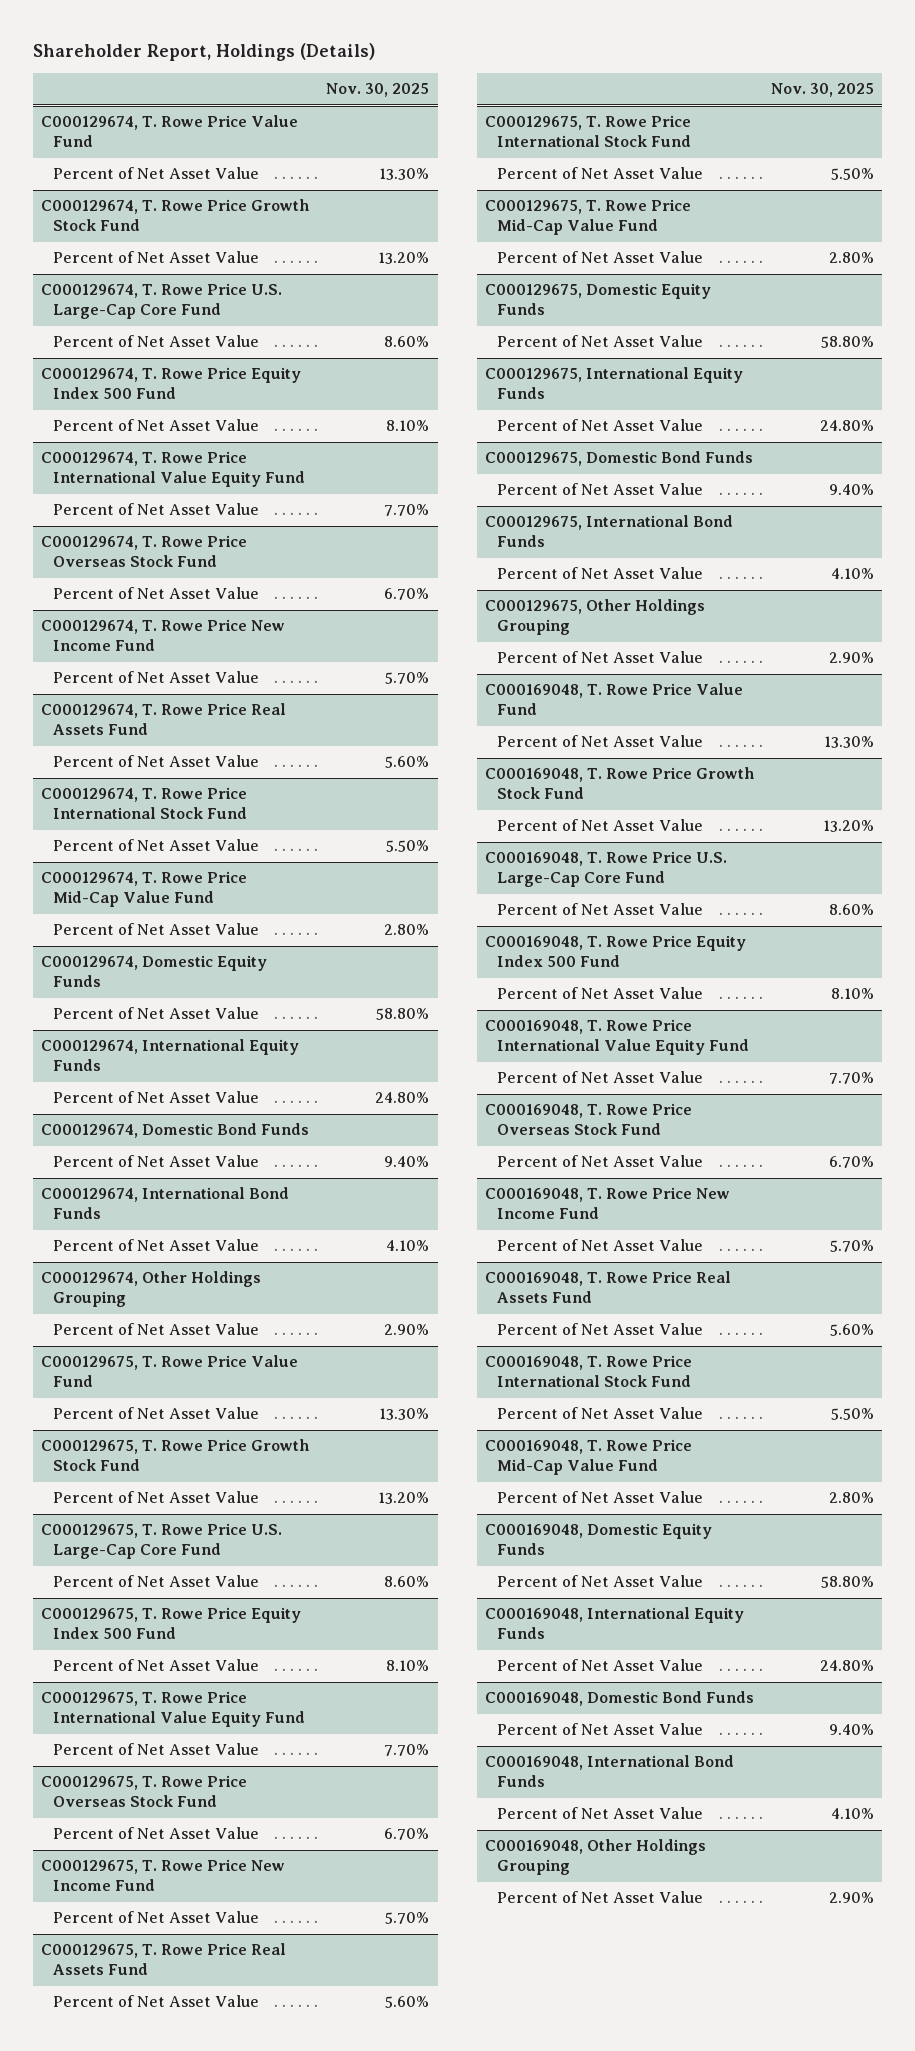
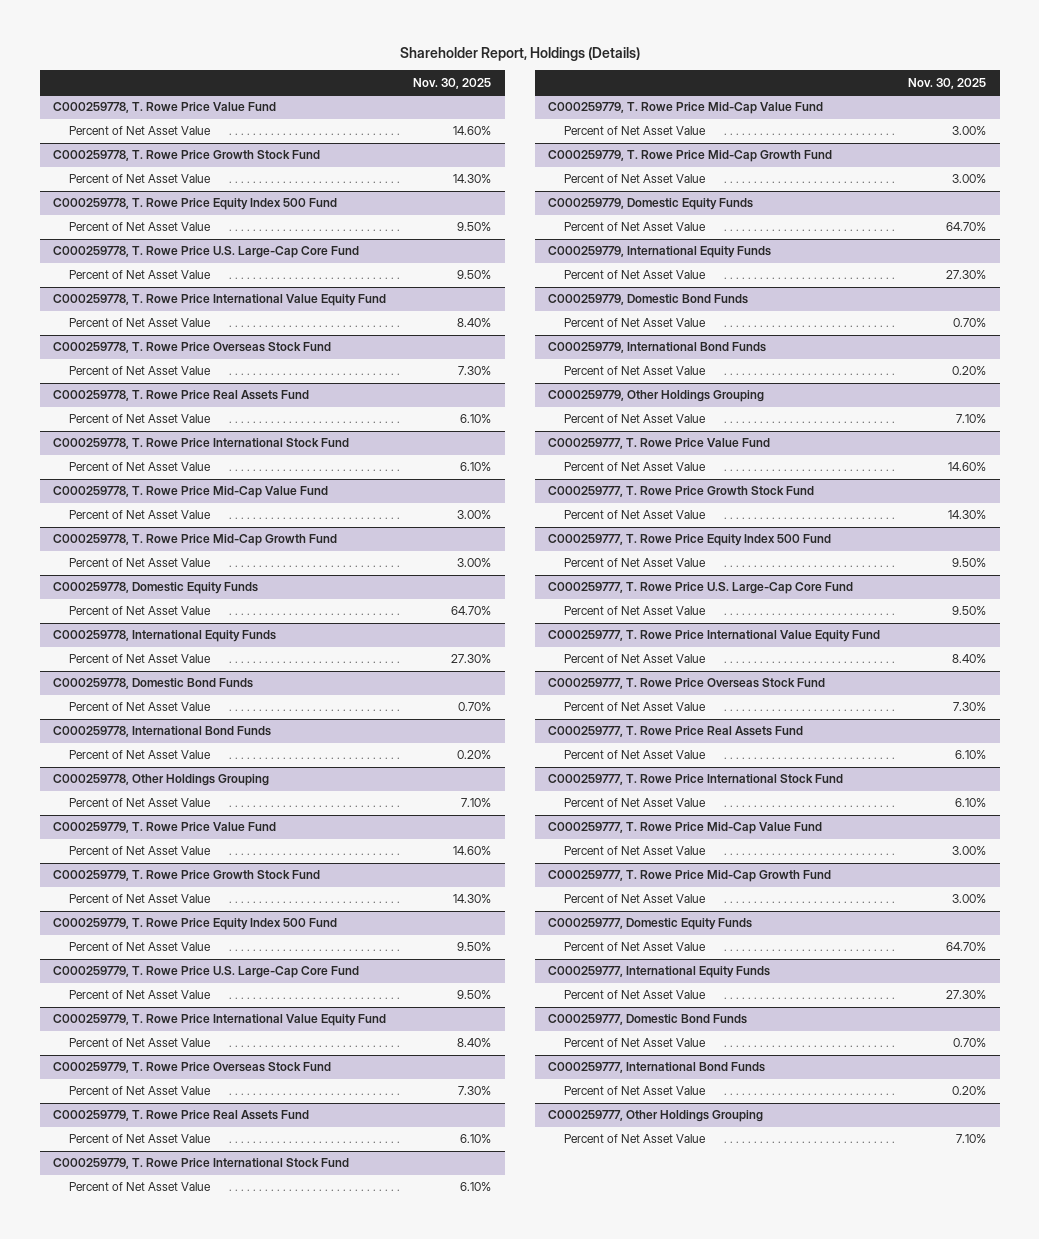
- C000129674, T. Rowe Price Value Fund
- Percent of Net Asset Value | 13.30%
- C000129674, T. Rowe Price Growth Stock Fund
- Percent of Net Asset Value | 13.20%
- C000129674, T. Rowe Price U.S. Large-Cap Core Fund
- Percent of Net Asset Value | 8.60%
- C000129674, T. Rowe Price Equity Index 500 Fund
- Percent of Net Asset Value | 8.10%
- C000129674, T. Rowe Price International Value Equity Fund
- Percent of Net Asset Value | 7.70%
- C000129674, T. Rowe Price Overseas Stock Fund
- Percent of Net Asset Value | 6.70%
- C000129674, T. Rowe Price New Income Fund
- Percent of Net Asset Value | 5.70%
- C000129674, T. Rowe Price Real Assets Fund
- Percent of Net Asset Value | 5.60%
- C000129674, T. Rowe Price International Stock Fund
- Percent of Net Asset Value | 5.50%
- C000129674, T. Rowe Price Mid-Cap Value Fund
- Percent of Net Asset Value | 2.80%
- C000129674, Domestic Equity Funds
- Percent of Net Asset Value | 58.80%
- C000129674, International Equity Funds
- Percent of Net Asset Value | 24.80%
- C000129674, Domestic Bond Funds
- Percent of Net Asset Value | 9.40%
- C000129674, International Bond Funds
- Percent of Net Asset Value | 4.10%
- C000129674, Other Holdings Grouping
- Percent of Net Asset Value | 2.90%
- C000129675, T. Rowe Price Value Fund
- Percent of Net Asset Value | 13.30%
- C000129675, T. Rowe Price Growth Stock Fund
- Percent of Net Asset Value | 13.20%
- C000129675, T. Rowe Price U.S. Large-Cap Core Fund
- Percent of Net Asset Value | 8.60%
- C000129675, T. Rowe Price Equity Index 500 Fund
- Percent of Net Asset Value | 8.10%
- C000129675, T. Rowe Price International Value Equity Fund
- Percent of Net Asset Value | 7.70%
- C000129675, T. Rowe Price Overseas Stock Fund
- Percent of Net Asset Value | 6.70%
- C000129675, T. Rowe Price New Income Fund
- Percent of Net Asset Value | 5.70%
- C000129675, T. Rowe Price Real Assets Fund
- Percent of Net Asset Value | 5.60%
- C000129675, T. Rowe Price International Stock Fund
- Percent of Net Asset Value | 5.50%
- C000129675, T. Rowe Price Mid-Cap Value Fund
- Percent of Net Asset Value | 2.80%
- C000129675, Domestic Equity Funds
- Percent of Net Asset Value | 58.80%
- C000129675, International Equity Funds
- Percent of Net Asset Value | 24.80%
- C000129675, Domestic Bond Funds
- Percent of Net Asset Value | 9.40%
- C000129675, International Bond Funds
- Percent of Net Asset Value | 4.10%
- C000129675, Other Holdings Grouping
- Percent of Net Asset Value | 2.90%
- C000169048, T. Rowe Price Value Fund
- Percent of Net Asset Value | 13.30%
- C000169048, T. Rowe Price Growth Stock Fund
- Percent of Net Asset Value | 13.20%
- C000169048, T. Rowe Price U.S. Large-Cap Core Fund
- Percent of Net Asset Value | 8.60%
- C000169048, T. Rowe Price Equity Index 500 Fund
- Percent of Net Asset Value | 8.10%
- C000169048, T. Rowe Price International Value Equity Fund
- Percent of Net Asset Value | 7.70%
- C000169048, T. Rowe Price Overseas Stock Fund
- Percent of Net Asset Value | 6.70%
- C000169048, T. Rowe Price New Income Fund
- Percent of Net Asset Value | 5.70%
- C000169048, T. Rowe Price Real Assets Fund
- Percent of Net Asset Value | 5.60%
- C000169048, T. Rowe Price International Stock Fund
- Percent of Net Asset Value | 5.50%
- C000169048, T. Rowe Price Mid-Cap Value Fund
- Percent of Net Asset Value | 2.80%
- C000169048, Domestic Equity Funds
- Percent of Net Asset Value | 58.80%
- C000169048, International Equity Funds
- Percent of Net Asset Value | 24.80%
- C000169048, Domestic Bond Funds
- Percent of Net Asset Value | 9.40%
- C000169048, International Bond Funds
- Percent of Net Asset Value | 4.10%
- C000169048, Other Holdings Grouping
- Percent of Net Asset Value | 2.90%
+ C000259778, T. Rowe Price Value Fund
+ Percent of Net Asset Value | 14.60%
+ C000259778, T. Rowe Price Growth Stock Fund
+ Percent of Net Asset Value | 14.30%
+ C000259778, T. Rowe Price Equity Index 500 Fund
+ Percent of Net Asset Value | 9.50%
+ C000259778, T. Rowe Price U.S. Large-Cap Core Fund
+ Percent of Net Asset Value | 9.50%
+ C000259778, T. Rowe Price International Value Equity Fund
+ Percent of Net Asset Value | 8.40%
+ C000259778, T. Rowe Price Overseas Stock Fund
+ Percent of Net Asset Value | 7.30%
+ C000259778, T. Rowe Price Real Assets Fund
+ Percent of Net Asset Value | 6.10%
+ C000259778, T. Rowe Price International Stock Fund
+ Percent of Net Asset Value | 6.10%
+ C000259778, T. Rowe Price Mid-Cap Value Fund
+ Percent of Net Asset Value | 3.00%
+ C000259778, T. Rowe Price Mid-Cap Growth Fund
+ Percent of Net Asset Value | 3.00%
+ C000259778, Domestic Equity Funds
+ Percent of Net Asset Value | 64.70%
+ C000259778, International Equity Funds
+ Percent of Net Asset Value | 27.30%
+ C000259778, Domestic Bond Funds
+ Percent of Net Asset Value | 0.70%
+ C000259778, International Bond Funds
+ Percent of Net Asset Value | 0.20%
+ C000259778, Other Holdings Grouping
+ Percent of Net Asset Value | 7.10%
+ C000259779, T. Rowe Price Value Fund
+ Percent of Net Asset Value | 14.60%
+ C000259779, T. Rowe Price Growth Stock Fund
+ Percent of Net Asset Value | 14.30%
+ C000259779, T. Rowe Price Equity Index 500 Fund
+ Percent of Net Asset Value | 9.50%
+ C000259779, T. Rowe Price U.S. Large-Cap Core Fund
+ Percent of Net Asset Value | 9.50%
+ C000259779, T. Rowe Price International Value Equity Fund
+ Percent of Net Asset Value | 8.40%
+ C000259779, T. Rowe Price Overseas Stock Fund
+ Percent of Net Asset Value | 7.30%
+ C000259779, T. Rowe Price Real Assets Fund
+ Percent of Net Asset Value | 6.10%
+ C000259779, T. Rowe Price International Stock Fund
+ Percent of Net Asset Value | 6.10%
+ C000259779, T. Rowe Price Mid-Cap Value Fund
+ Percent of Net Asset Value | 3.00%
+ C000259779, T. Rowe Price Mid-Cap Growth Fund
+ Percent of Net Asset Value | 3.00%
+ C000259779, Domestic Equity Funds
+ Percent of Net Asset Value | 64.70%
+ C000259779, International Equity Funds
+ Percent of Net Asset Value | 27.30%
+ C000259779, Domestic Bond Funds
+ Percent of Net Asset Value | 0.70%
+ C000259779, International Bond Funds
+ Percent of Net Asset Value | 0.20%
+ C000259779, Other Holdings Grouping
+ Percent of Net Asset Value | 7.10%
+ C000259777, T. Rowe Price Value Fund
+ Percent of Net Asset Value | 14.60%
+ C000259777, T. Rowe Price Growth Stock Fund
+ Percent of Net Asset Value | 14.30%
+ C000259777, T. Rowe Price Equity Index 500 Fund
+ Percent of Net Asset Value | 9.50%
+ C000259777, T. Rowe Price U.S. Large-Cap Core Fund
+ Percent of Net Asset Value | 9.50%
+ C000259777, T. Rowe Price International Value Equity Fund
+ Percent of Net Asset Value | 8.40%
+ C000259777, T. Rowe Price Overseas Stock Fund
+ Percent of Net Asset Value | 7.30%
+ C000259777, T. Rowe Price Real Assets Fund
+ Percent of Net Asset Value | 6.10%
+ C000259777, T. Rowe Price International Stock Fund
+ Percent of Net Asset Value | 6.10%
+ C000259777, T. Rowe Price Mid-Cap Value Fund
+ Percent of Net Asset Value | 3.00%
+ C000259777, T. Rowe Price Mid-Cap Growth Fund
+ Percent of Net Asset Value | 3.00%
+ C000259777, Domestic Equity Funds
+ Percent of Net Asset Value | 64.70%
+ C000259777, International Equity Funds
+ Percent of Net Asset Value | 27.30%
+ C000259777, Domestic Bond Funds
+ Percent of Net Asset Value | 0.70%
+ C000259777, International Bond Funds
+ Percent of Net Asset Value | 0.20%
+ C000259777, Other Holdings Grouping
+ Percent of Net Asset Value | 7.10%

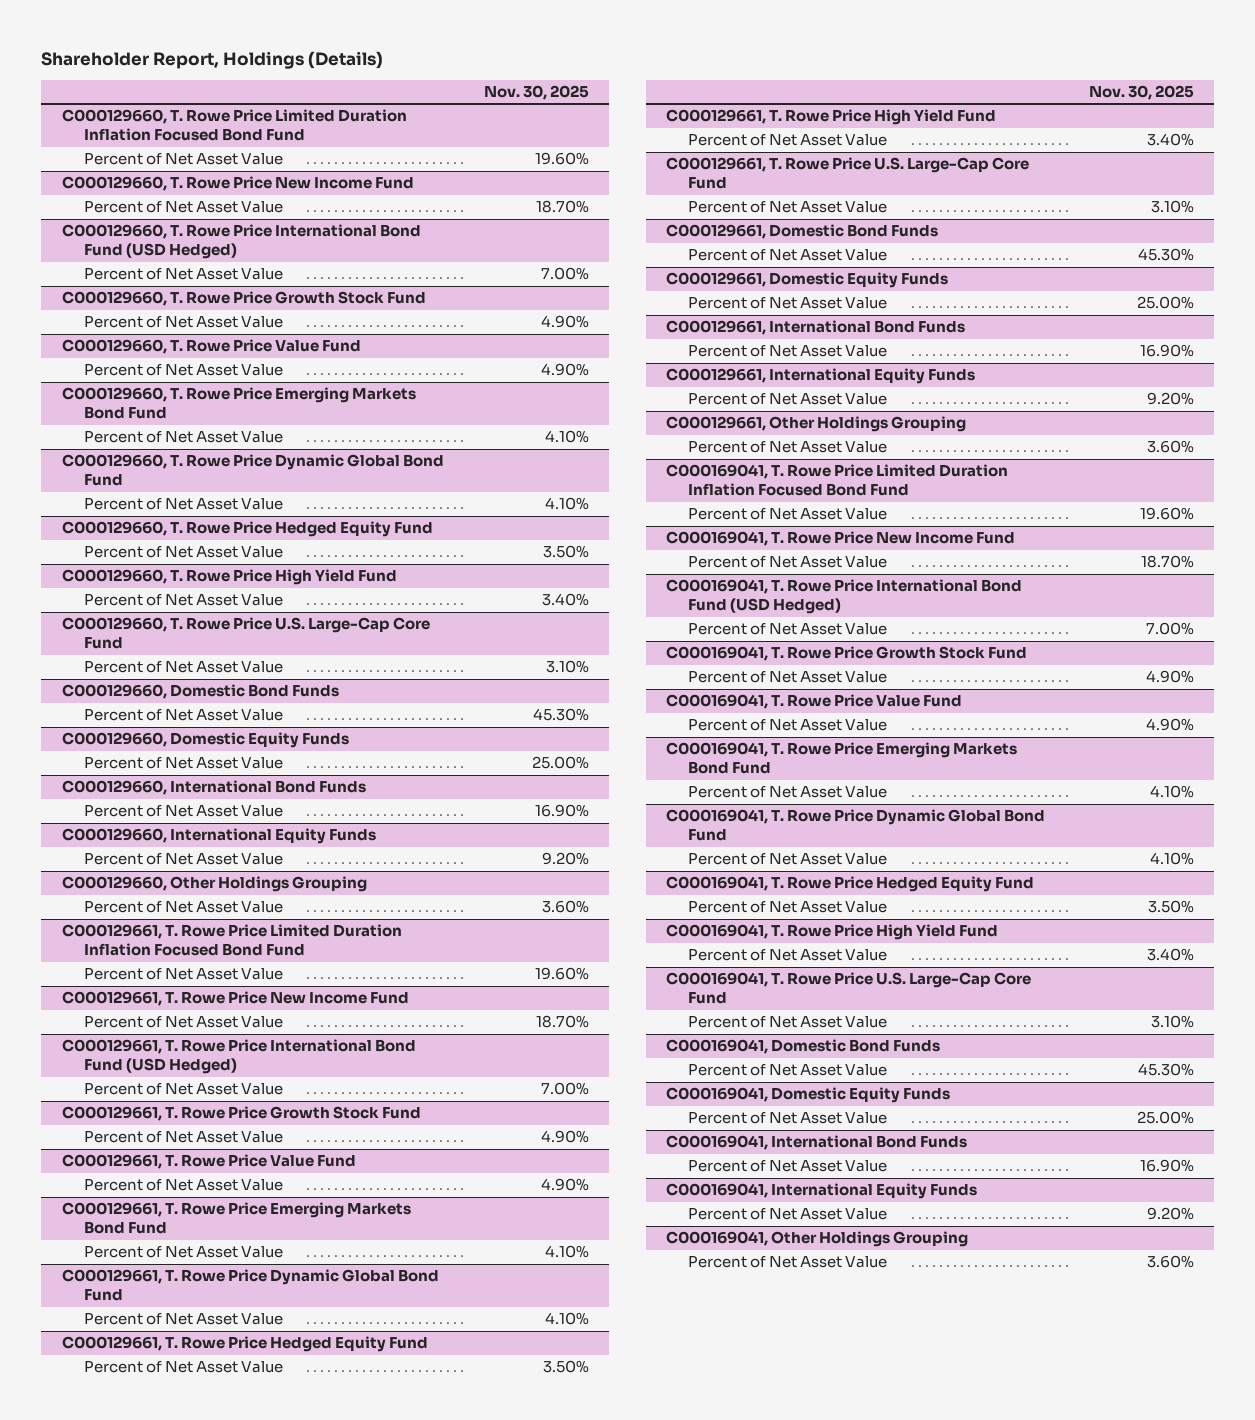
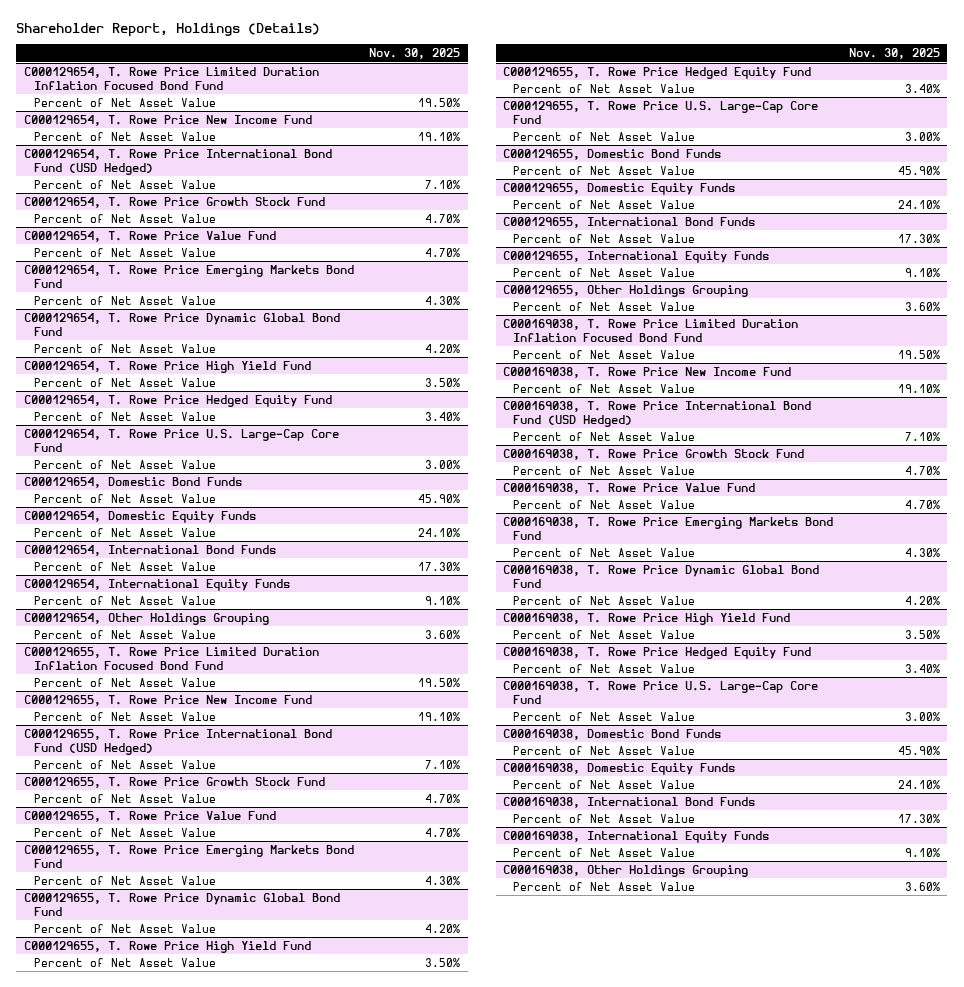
- C000129660, T. Rowe Price Limited Duration Inflation Focused Bond Fund
- Percent of Net Asset Value | 19.60%
- C000129660, T. Rowe Price New Income Fund
- Percent of Net Asset Value | 18.70%
- C000129660, T. Rowe Price International Bond Fund (USD Hedged)
- Percent of Net Asset Value | 7.00%
- C000129660, T. Rowe Price Growth Stock Fund
- Percent of Net Asset Value | 4.90%
- C000129660, T. Rowe Price Value Fund
- Percent of Net Asset Value | 4.90%
- C000129660, T. Rowe Price Emerging Markets Bond Fund
- Percent of Net Asset Value | 4.10%
- C000129660, T. Rowe Price Dynamic Global Bond Fund
- Percent of Net Asset Value | 4.10%
- C000129660, T. Rowe Price Hedged Equity Fund
+ C000129654, T. Rowe Price Limited Duration Inflation Focused Bond Fund
+ Percent of Net Asset Value | 19.50%
+ C000129654, T. Rowe Price New Income Fund
+ Percent of Net Asset Value | 19.10%
+ C000129654, T. Rowe Price International Bond Fund (USD Hedged)
+ Percent of Net Asset Value | 7.10%
+ C000129654, T. Rowe Price Growth Stock Fund
+ Percent of Net Asset Value | 4.70%
+ C000129654, T. Rowe Price Value Fund
+ Percent of Net Asset Value | 4.70%
+ C000129654, T. Rowe Price Emerging Markets Bond Fund
+ Percent of Net Asset Value | 4.30%
+ C000129654, T. Rowe Price Dynamic Global Bond Fund
+ Percent of Net Asset Value | 4.20%
+ C000129654, T. Rowe Price High Yield Fund
- C000129660, T. Rowe Price High Yield Fund
+ C000129654, T. Rowe Price Hedged Equity Fund
- C000129660, T. Rowe Price U.S. Large-Cap Core Fund
- Percent of Net Asset Value | 3.10%
- C000129660, Domestic Bond Funds
- Percent of Net Asset Value | 45.30%
- C000129660, Domestic Equity Funds
- Percent of Net Asset Value | 25.00%
- C000129660, International Bond Funds
- Percent of Net Asset Value | 16.90%
- C000129660, International Equity Funds
- Percent of Net Asset Value | 9.20%
- C000129660, Other Holdings Grouping
+ C000129654, T. Rowe Price U.S. Large-Cap Core Fund
+ Percent of Net Asset Value | 3.00%
+ C000129654, Domestic Bond Funds
+ Percent of Net Asset Value | 45.90%
+ C000129654, Domestic Equity Funds
+ Percent of Net Asset Value | 24.10%
+ C000129654, International Bond Funds
+ Percent of Net Asset Value | 17.30%
+ C000129654, International Equity Funds
+ Percent of Net Asset Value | 9.10%
+ C000129654, Other Holdings Grouping
- C000129661, T. Rowe Price Limited Duration Inflation Focused Bond Fund
- Percent of Net Asset Value | 19.60%
- C000129661, T. Rowe Price New Income Fund
- Percent of Net Asset Value | 18.70%
- C000129661, T. Rowe Price International Bond Fund (USD Hedged)
- Percent of Net Asset Value | 7.00%
- C000129661, T. Rowe Price Growth Stock Fund
- Percent of Net Asset Value | 4.90%
- C000129661, T. Rowe Price Value Fund
- Percent of Net Asset Value | 4.90%
- C000129661, T. Rowe Price Emerging Markets Bond Fund
- Percent of Net Asset Value | 4.10%
- C000129661, T. Rowe Price Dynamic Global Bond Fund
- Percent of Net Asset Value | 4.10%
- C000129661, T. Rowe Price Hedged Equity Fund
+ C000129655, T. Rowe Price Limited Duration Inflation Focused Bond Fund
+ Percent of Net Asset Value | 19.50%
+ C000129655, T. Rowe Price New Income Fund
+ Percent of Net Asset Value | 19.10%
+ C000129655, T. Rowe Price International Bond Fund (USD Hedged)
+ Percent of Net Asset Value | 7.10%
+ C000129655, T. Rowe Price Growth Stock Fund
+ Percent of Net Asset Value | 4.70%
+ C000129655, T. Rowe Price Value Fund
+ Percent of Net Asset Value | 4.70%
+ C000129655, T. Rowe Price Emerging Markets Bond Fund
+ Percent of Net Asset Value | 4.30%
+ C000129655, T. Rowe Price Dynamic Global Bond Fund
+ Percent of Net Asset Value | 4.20%
+ C000129655, T. Rowe Price High Yield Fund
- C000129661, T. Rowe Price High Yield Fund
+ C000129655, T. Rowe Price Hedged Equity Fund
- C000129661, T. Rowe Price U.S. Large-Cap Core Fund
- Percent of Net Asset Value | 3.10%
- C000129661, Domestic Bond Funds
- Percent of Net Asset Value | 45.30%
- C000129661, Domestic Equity Funds
- Percent of Net Asset Value | 25.00%
- C000129661, International Bond Funds
- Percent of Net Asset Value | 16.90%
- C000129661, International Equity Funds
- Percent of Net Asset Value | 9.20%
- C000129661, Other Holdings Grouping
+ C000129655, T. Rowe Price U.S. Large-Cap Core Fund
+ Percent of Net Asset Value | 3.00%
+ C000129655, Domestic Bond Funds
+ Percent of Net Asset Value | 45.90%
+ C000129655, Domestic Equity Funds
+ Percent of Net Asset Value | 24.10%
+ C000129655, International Bond Funds
+ Percent of Net Asset Value | 17.30%
+ C000129655, International Equity Funds
+ Percent of Net Asset Value | 9.10%
+ C000129655, Other Holdings Grouping
- C000169041, T. Rowe Price Limited Duration Inflation Focused Bond Fund
- Percent of Net Asset Value | 19.60%
- C000169041, T. Rowe Price New Income Fund
- Percent of Net Asset Value | 18.70%
- C000169041, T. Rowe Price International Bond Fund (USD Hedged)
- Percent of Net Asset Value | 7.00%
- C000169041, T. Rowe Price Growth Stock Fund
- Percent of Net Asset Value | 4.90%
- C000169041, T. Rowe Price Value Fund
- Percent of Net Asset Value | 4.90%
- C000169041, T. Rowe Price Emerging Markets Bond Fund
- Percent of Net Asset Value | 4.10%
- C000169041, T. Rowe Price Dynamic Global Bond Fund
- Percent of Net Asset Value | 4.10%
- C000169041, T. Rowe Price Hedged Equity Fund
+ C000169038, T. Rowe Price Limited Duration Inflation Focused Bond Fund
+ Percent of Net Asset Value | 19.50%
+ C000169038, T. Rowe Price New Income Fund
+ Percent of Net Asset Value | 19.10%
+ C000169038, T. Rowe Price International Bond Fund (USD Hedged)
+ Percent of Net Asset Value | 7.10%
+ C000169038, T. Rowe Price Growth Stock Fund
+ Percent of Net Asset Value | 4.70%
+ C000169038, T. Rowe Price Value Fund
+ Percent of Net Asset Value | 4.70%
+ C000169038, T. Rowe Price Emerging Markets Bond Fund
+ Percent of Net Asset Value | 4.30%
+ C000169038, T. Rowe Price Dynamic Global Bond Fund
+ Percent of Net Asset Value | 4.20%
+ C000169038, T. Rowe Price High Yield Fund
- C000169041, T. Rowe Price High Yield Fund
+ C000169038, T. Rowe Price Hedged Equity Fund
- C000169041, T. Rowe Price U.S. Large-Cap Core Fund
- Percent of Net Asset Value | 3.10%
- C000169041, Domestic Bond Funds
- Percent of Net Asset Value | 45.30%
- C000169041, Domestic Equity Funds
- Percent of Net Asset Value | 25.00%
- C000169041, International Bond Funds
- Percent of Net Asset Value | 16.90%
- C000169041, International Equity Funds
- Percent of Net Asset Value | 9.20%
- C000169041, Other Holdings Grouping
+ C000169038, T. Rowe Price U.S. Large-Cap Core Fund
+ Percent of Net Asset Value | 3.00%
+ C000169038, Domestic Bond Funds
+ Percent of Net Asset Value | 45.90%
+ C000169038, Domestic Equity Funds
+ Percent of Net Asset Value | 24.10%
+ C000169038, International Bond Funds
+ Percent of Net Asset Value | 17.30%
+ C000169038, International Equity Funds
+ Percent of Net Asset Value | 9.10%
+ C000169038, Other Holdings Grouping

